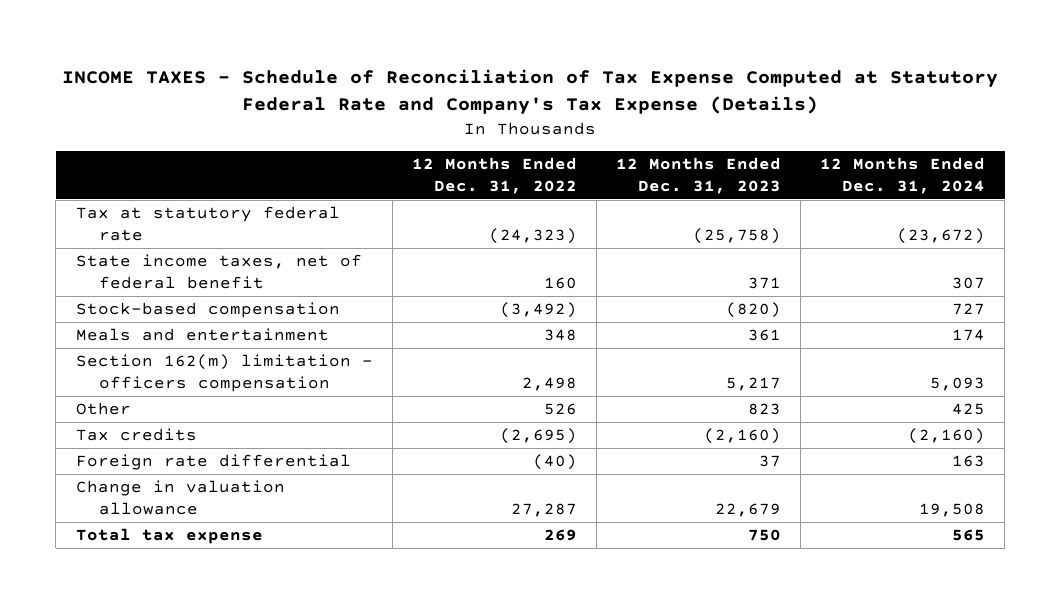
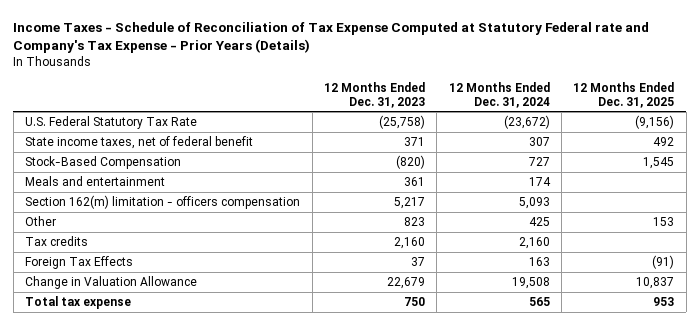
- INCOME TAXES - Schedule of Reconciliation of Tax Expense Computed at Statutory Federal Rate and Company's Tax Expense (Details)
+ Income Taxes - Schedule of Reconciliation of Tax Expense Computed at Statutory Federal rate and Company's Tax Expense - Prior Years (Details)
- | 12 Months Ended Dec. 31, 2022 | 12 Months Ended Dec. 31, 2023 | 12 Months Ended Dec. 31, 2024
+ | 12 Months Ended Dec. 31, 2023 | 12 Months Ended Dec. 31, 2024 | 12 Months Ended Dec. 31, 2025
- Tax at statutory federal rate | (24,323) | (25,758) | (23,672)
+ U.S. Federal Statutory Tax Rate | (25,758) | (23,672) | (9,156)
- Stock-based compensation | (3,492) | (820) | 727
+ Stock-Based Compensation | (820) | 727 | 1,545
- Tax credits | (2,695) | (2,160) | (2,160)
- Foreign rate differential | (40) | 37 | 163
- Change in valuation allowance | 27,287 | 22,679 | 19,508
+ Tax credits | 2,160 | 2,160 |
+ Foreign Tax Effects | 37 | 163 | (91)
+ Change in Valuation Allowance | 22,679 | 19,508 | 10,837

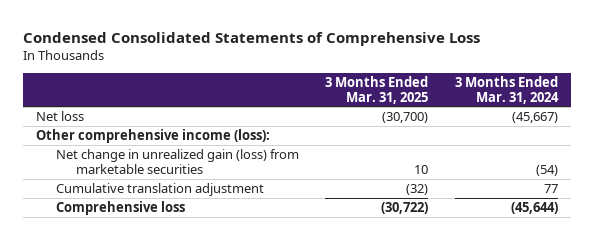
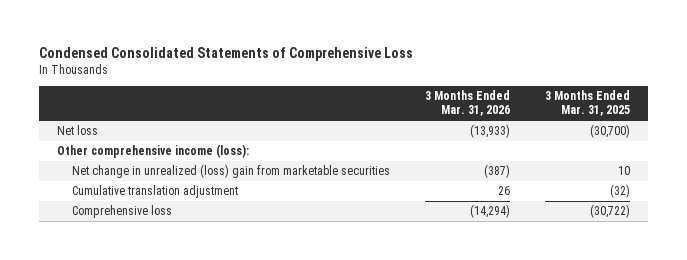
- | 3 Months Ended Mar. 31, 2025 | 3 Months Ended Mar. 31, 2024
+ | 3 Months Ended Mar. 31, 2026 | 3 Months Ended Mar. 31, 2025
- Net change in unrealized gain (loss) from marketable securities | 10 | (54)
+ Net change in unrealized (loss) gain from marketable securities | (387) | 10

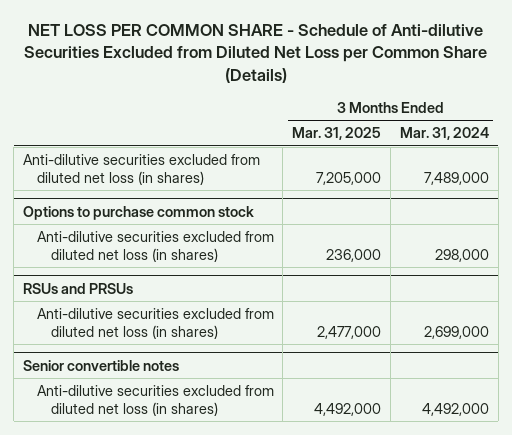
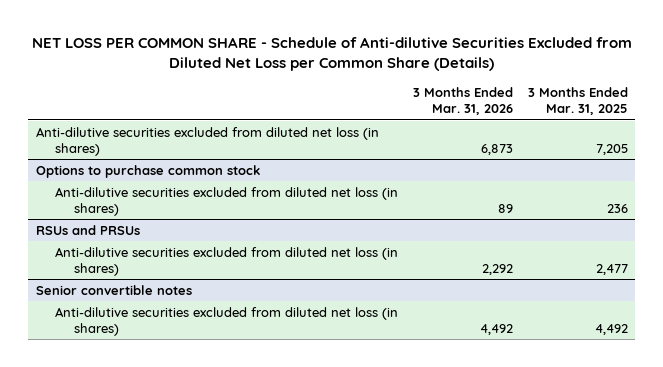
- | 3 Months Ended Mar. 31, 2025 | 3 Months Ended Mar. 31, 2024
+ | 3 Months Ended Mar. 31, 2026 | 3 Months Ended Mar. 31, 2025
- Anti-dilutive securities excluded from diluted net loss (in shares) | 7,205,000 | 7,489,000
+ Anti-dilutive securities excluded from diluted net loss (in shares) | 6,873 | 7,205
@ Options to purchase common stock
- Anti-dilutive securities excluded from diluted net loss (in shares) | 236,000 | 298,000
+ Anti-dilutive securities excluded from diluted net loss (in shares) | 89 | 236
@ RSUs and PRSUs
- Anti-dilutive securities excluded from diluted net loss (in shares) | 2,477,000 | 2,699,000
+ Anti-dilutive securities excluded from diluted net loss (in shares) | 2,292 | 2,477
@ Senior convertible notes
- Anti-dilutive securities excluded from diluted net loss (in shares) | 4,492,000 | 4,492,000
+ Anti-dilutive securities excluded from diluted net loss (in shares) | 4,492 | 4,492

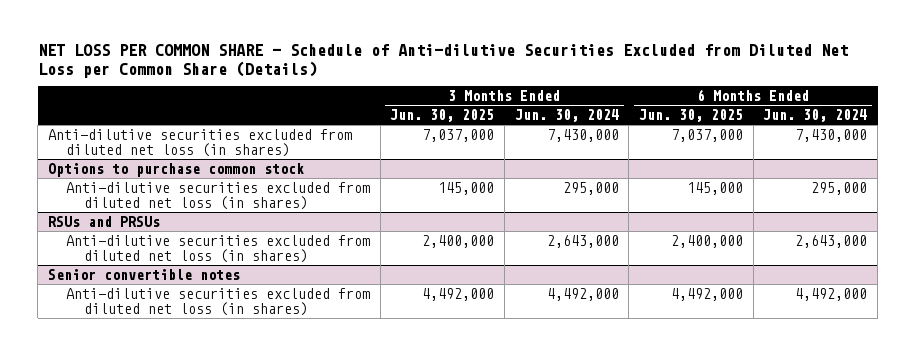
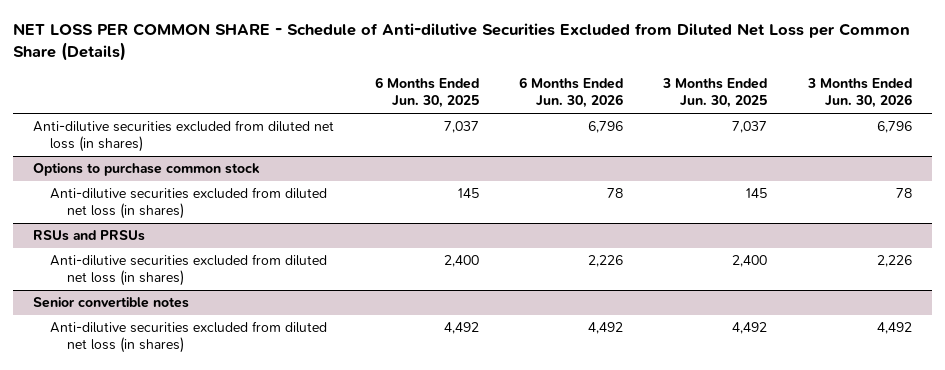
- | 3 Months Ended Jun. 30, 2025 | 3 Months Ended Jun. 30, 2024 | 6 Months Ended Jun. 30, 2025 | 6 Months Ended Jun. 30, 2024
+ | 6 Months Ended Jun. 30, 2025 | 6 Months Ended Jun. 30, 2026 | 3 Months Ended Jun. 30, 2025 | 3 Months Ended Jun. 30, 2026
- Anti-dilutive securities excluded from diluted net loss (in shares) | 7,037,000 | 7,430,000 | 7,037,000 | 7,430,000
+ Anti-dilutive securities excluded from diluted net loss (in shares) | 7,037 | 6,796 | 7,037 | 6,796
@ Options to purchase common stock
- Anti-dilutive securities excluded from diluted net loss (in shares) | 145,000 | 295,000 | 145,000 | 295,000
+ Anti-dilutive securities excluded from diluted net loss (in shares) | 145 | 78 | 145 | 78
@ RSUs and PRSUs
- Anti-dilutive securities excluded from diluted net loss (in shares) | 2,400,000 | 2,643,000 | 2,400,000 | 2,643,000
+ Anti-dilutive securities excluded from diluted net loss (in shares) | 2,400 | 2,226 | 2,400 | 2,226
@ Senior convertible notes
- Anti-dilutive securities excluded from diluted net loss (in shares) | 4,492,000 | 4,492,000 | 4,492,000 | 4,492,000
+ Anti-dilutive securities excluded from diluted net loss (in shares) | 4,492 | 4,492 | 4,492 | 4,492

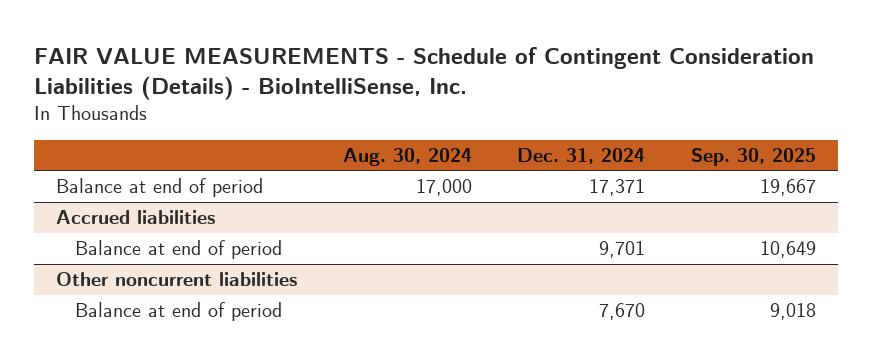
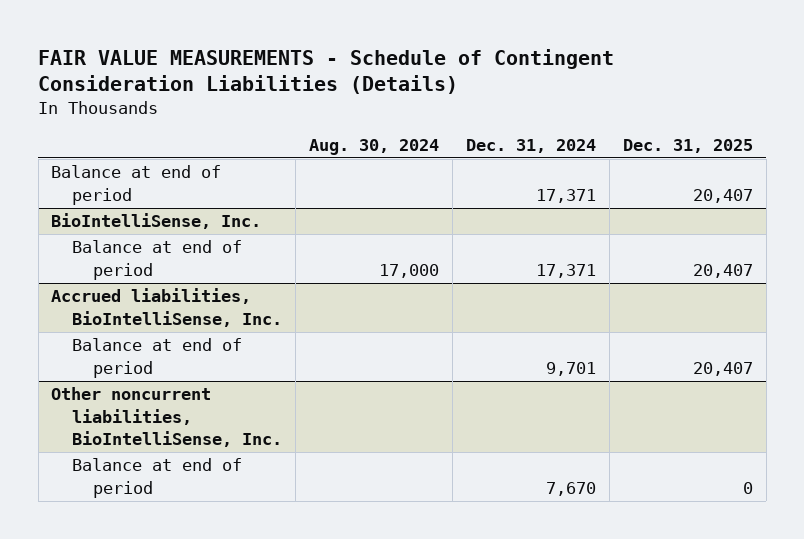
- FAIR VALUE MEASUREMENTS - Schedule of Contingent Consideration Liabilities (Details) - BioIntelliSense, Inc.
+ FAIR VALUE MEASUREMENTS - Schedule of Contingent Consideration Liabilities (Details)
- | Aug. 30, 2024 | Dec. 31, 2024 | Sep. 30, 2025
+ | Aug. 30, 2024 | Dec. 31, 2024 | Dec. 31, 2025
+ Balance at end of period | | 17,371 | 20,407
+ BioIntelliSense, Inc.
- Accrued liabilities
+ Accrued liabilities, BioIntelliSense, Inc.
- Other noncurrent liabilities
+ Other noncurrent liabilities, BioIntelliSense, Inc.

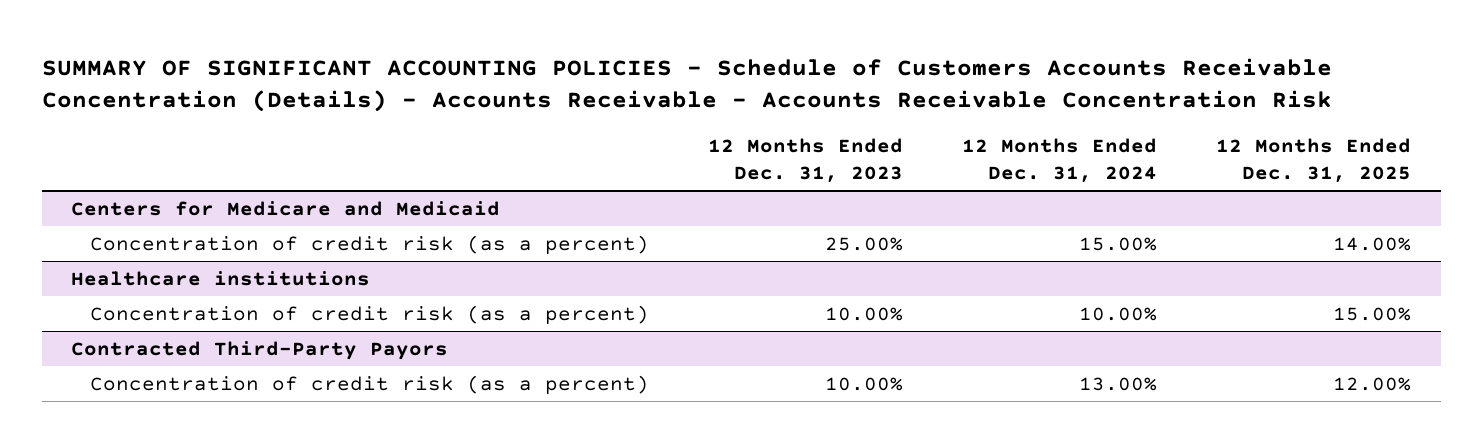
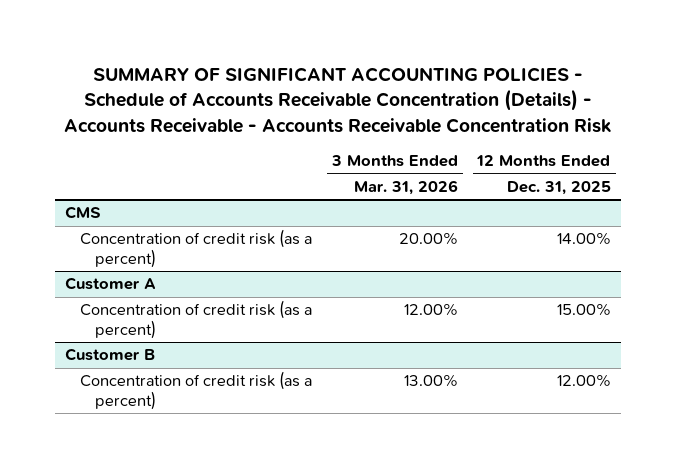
- SUMMARY OF SIGNIFICANT ACCOUNTING POLICIES - Schedule of Customers Accounts Receivable Concentration (Details) - Accounts Receivable - Accounts Receivable Concentration Risk
+ SUMMARY OF SIGNIFICANT ACCOUNTING POLICIES - Schedule of Accounts Receivable Concentration (Details) - Accounts Receivable - Accounts Receivable Concentration Risk
- | 12 Months Ended Dec. 31, 2023 | 12 Months Ended Dec. 31, 2024 | 12 Months Ended Dec. 31, 2025
+ | 3 Months Ended Mar. 31, 2026 | 12 Months Ended Dec. 31, 2025
- Centers for Medicare and Medicaid
+ CMS
- Healthcare institutions
+ Customer A
- Contracted Third-Party Payors
+ Customer B

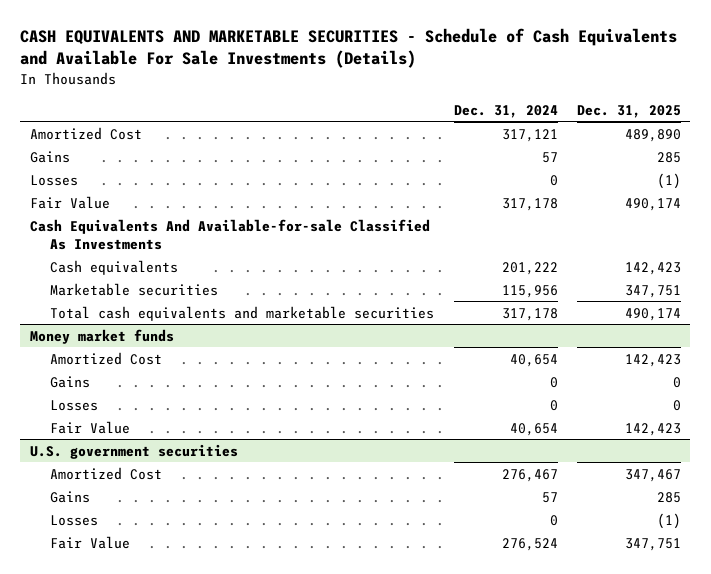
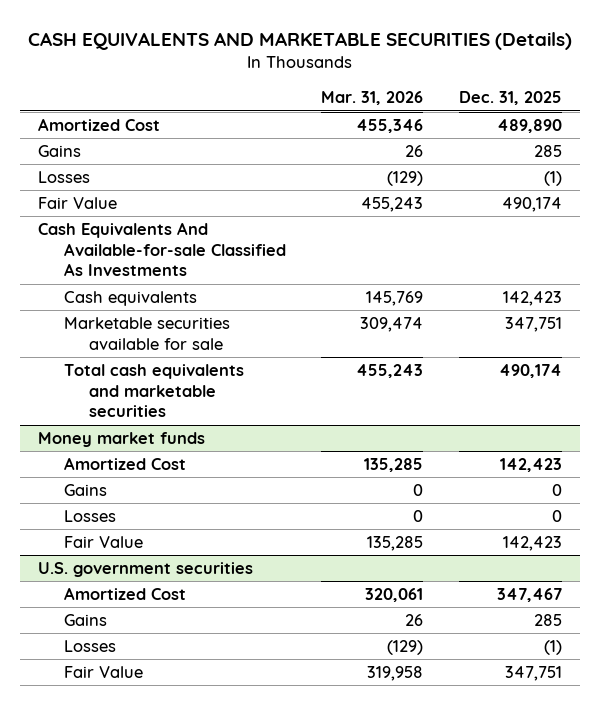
- CASH EQUIVALENTS AND MARKETABLE SECURITIES - Schedule of Cash Equivalents and Available For Sale Investments (Details)
+ CASH EQUIVALENTS AND MARKETABLE SECURITIES (Details)
- | Dec. 31, 2024 | Dec. 31, 2025
+ | Mar. 31, 2026 | Dec. 31, 2025
- Marketable securities | 115,956 | 347,751
+ Marketable securities available for sale | 309,474 | 347,751

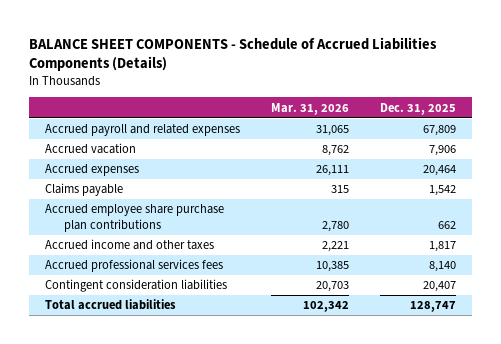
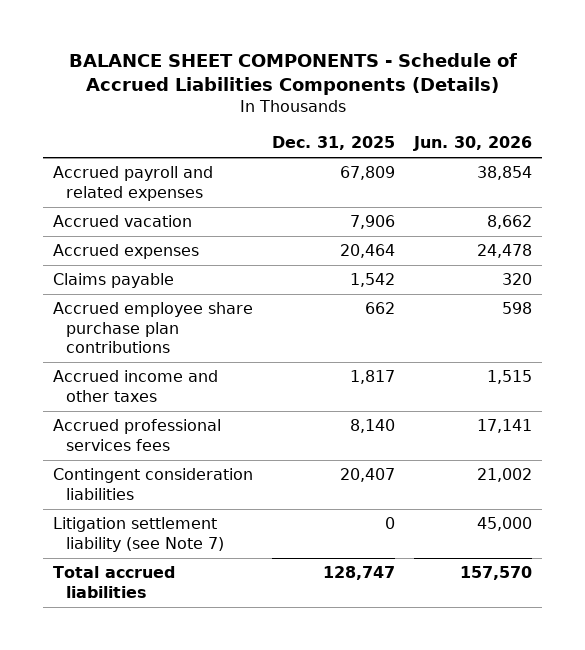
- | Mar. 31, 2026 | Dec. 31, 2025
+ | Dec. 31, 2025 | Jun. 30, 2026
+ Litigation settlement liability (see Note 7) | 0 | 45,000

